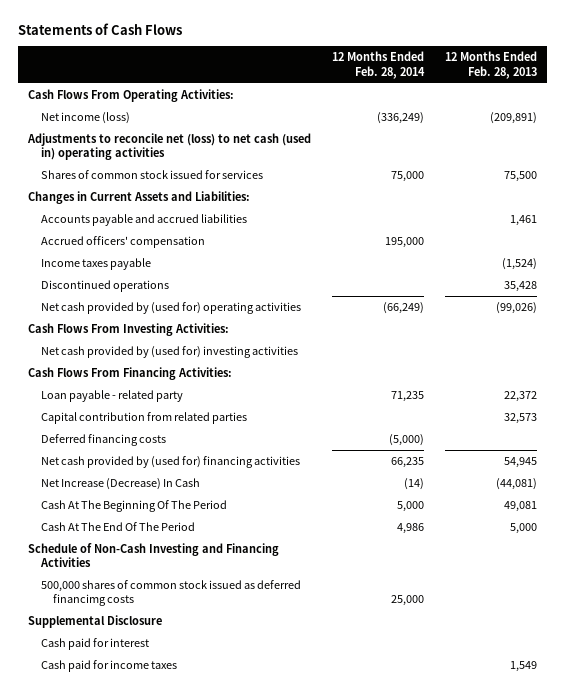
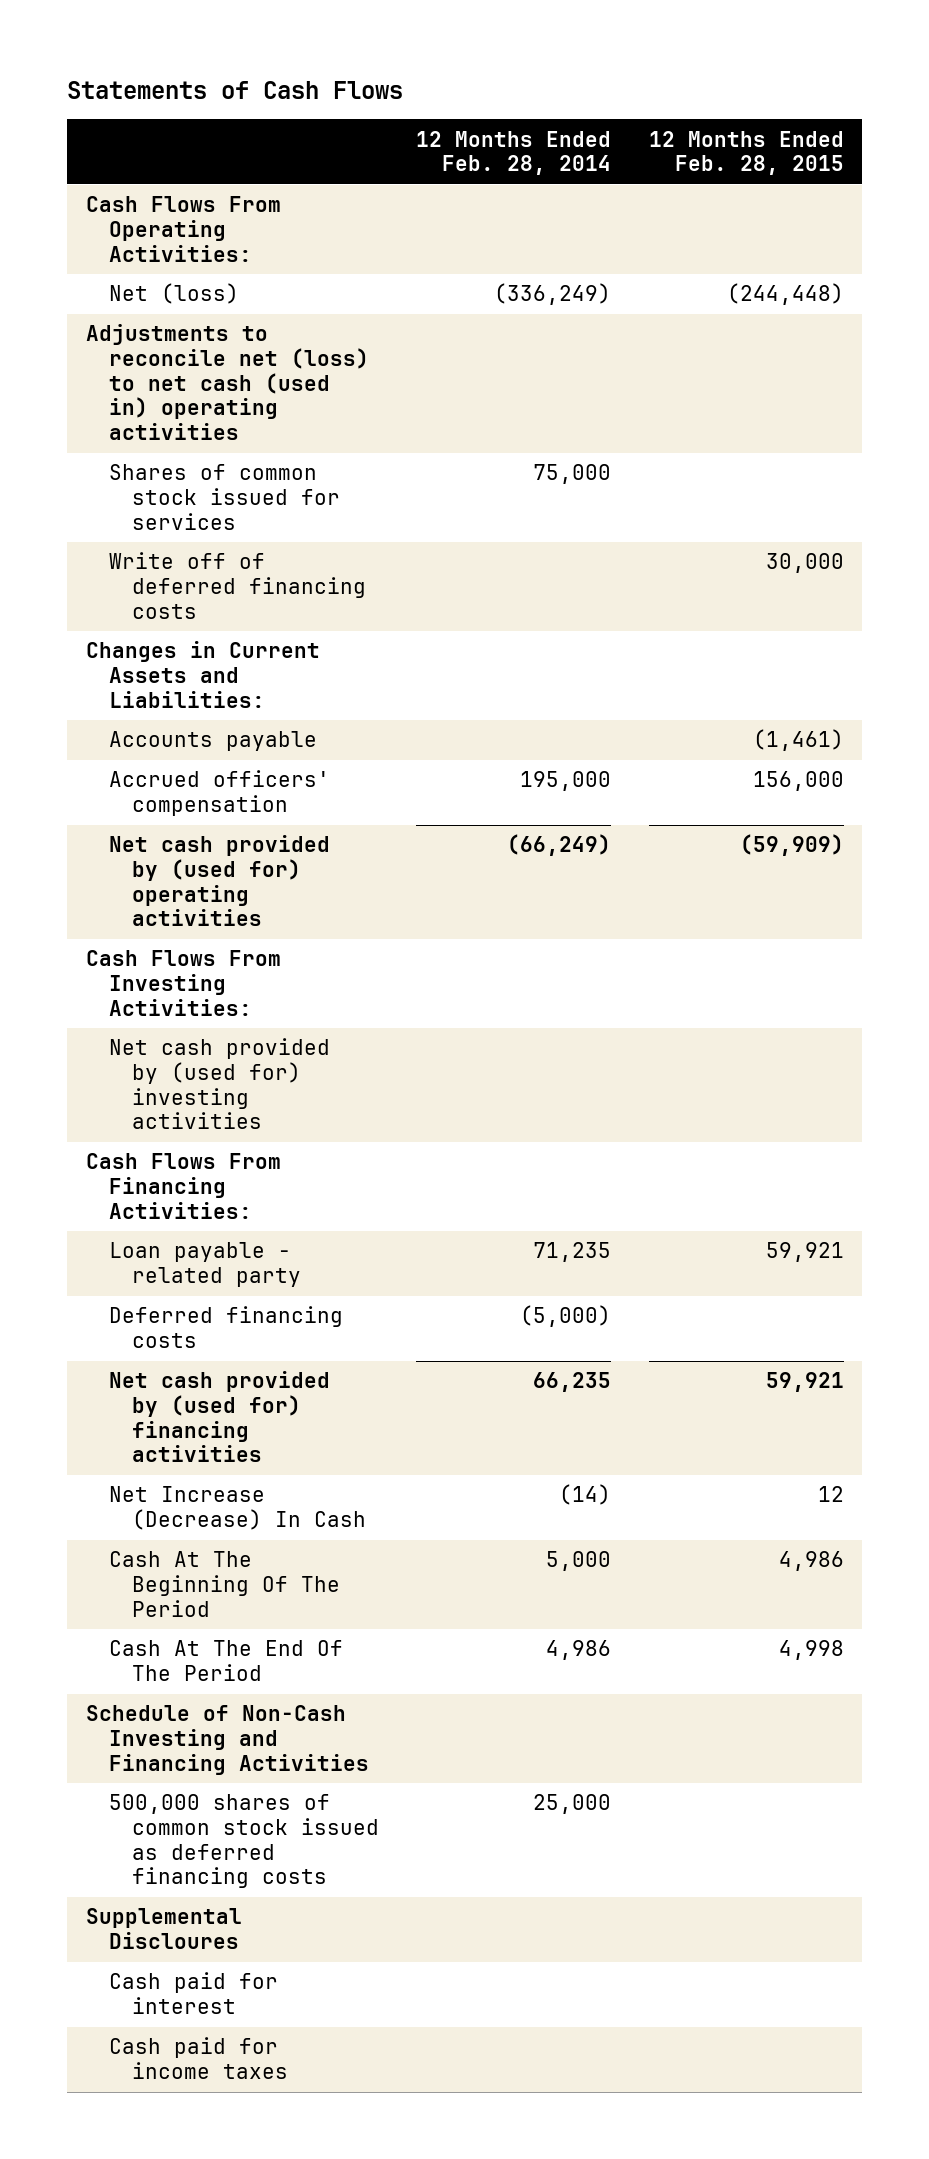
- | 12 Months Ended Feb. 28, 2014 | 12 Months Ended Feb. 28, 2013
+ | 12 Months Ended Feb. 28, 2014 | 12 Months Ended Feb. 28, 2015
- Net income (loss) | (336,249) | (209,891)
+ Net (loss) | (336,249) | (244,448)
+ Write off of deferred financing costs | | 30,000
- Accounts payable and accrued liabilities | | 1,461
+ Accounts payable | | (1,461)
- Income taxes payable | | (1,524)
- Discontinued operations | | 35,428
- Capital contribution from related parties | | 32,573
- 500,000 shares of common stock issued as deferred financimg costs | 25,000 |
- Supplemental Disclosure
+ 500,000 shares of common stock issued as deferred financing costs | 25,000 |
+ Supplemental Discloures

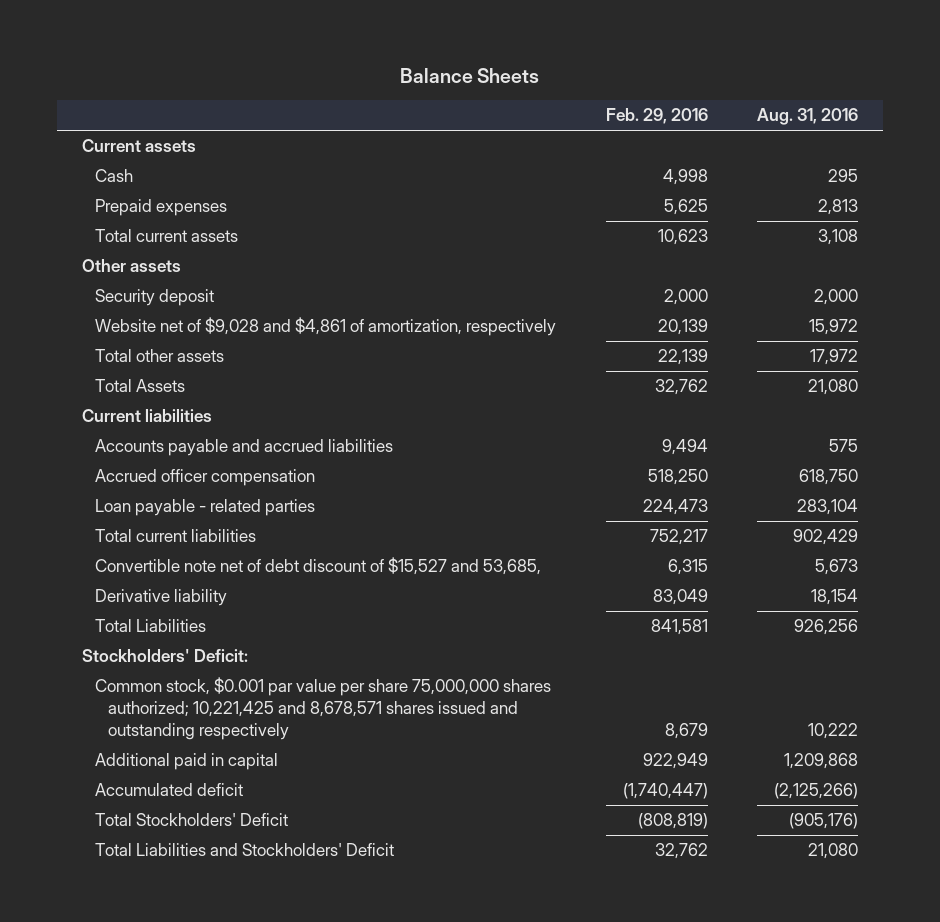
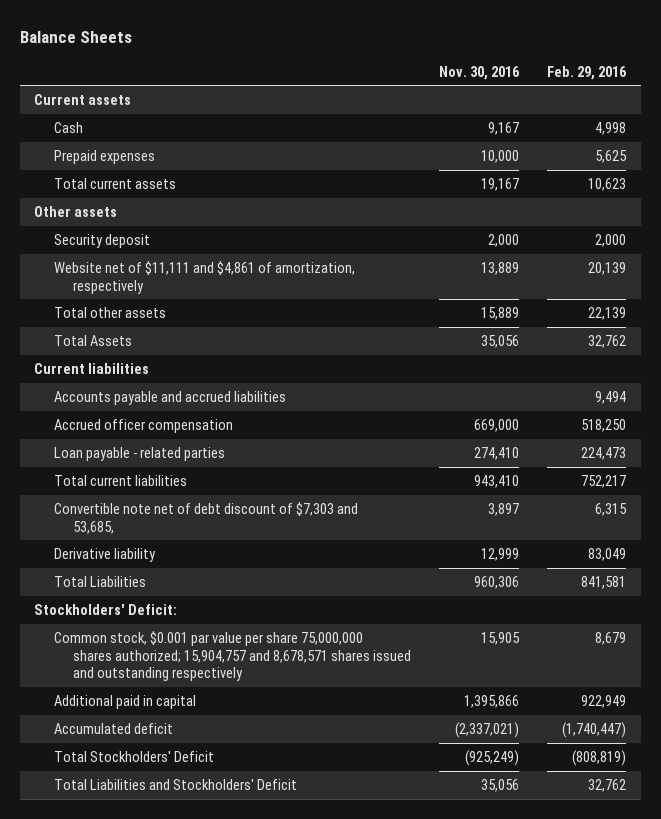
- | Feb. 29, 2016 | Aug. 31, 2016
+ | Nov. 30, 2016 | Feb. 29, 2016
- Website net of $9,028 and $4,861 of amortization, respectively | 20,139 | 15,972
+ Website net of $11,111 and $4,861 of amortization, respectively | 13,889 | 20,139
- Convertible note net of debt discount of $15,527 and 53,685, | 6,315 | 5,673
+ Convertible note net of debt discount of $7,303 and 53,685, | 3,897 | 6,315
- Common stock, $0.001 par value per share 75,000,000 shares authorized; 10,221,425 and 8,678,571 shares issued and outstanding respectively | 8,679 | 10,222
+ Common stock, $0.001 par value per share 75,000,000 shares authorized; 15,904,757 and 8,678,571 shares issued and outstanding respectively | 15,905 | 8,679

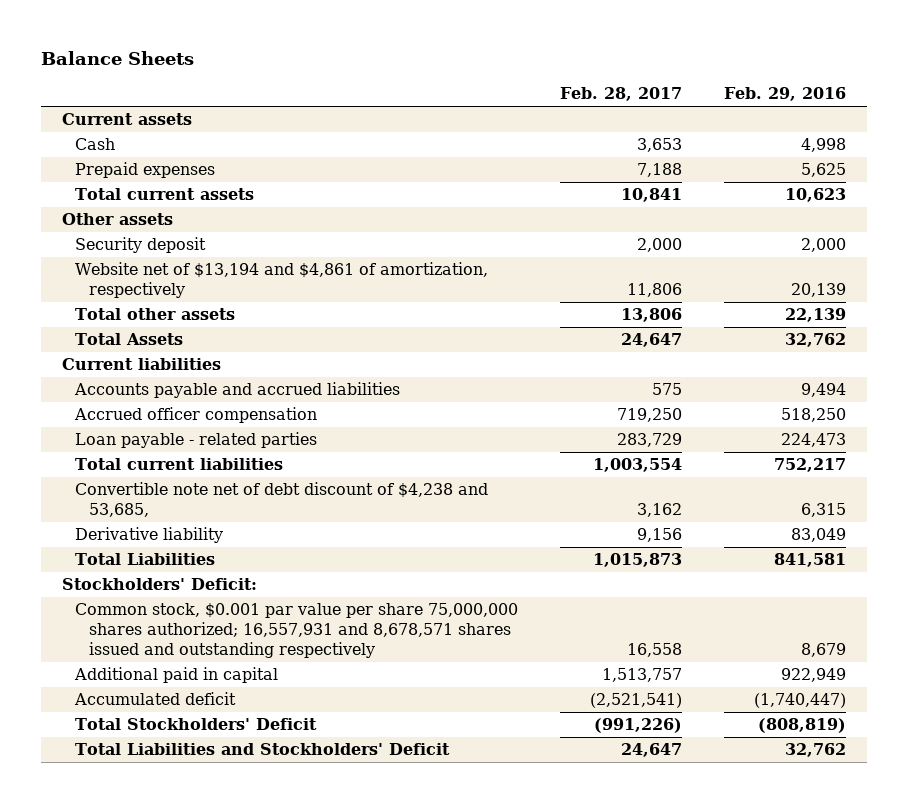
- | Nov. 30, 2016 | Feb. 29, 2016
+ | Feb. 28, 2017 | Feb. 29, 2016
- Website net of $11,111 and $4,861 of amortization, respectively | 13,889 | 20,139
+ Website net of $13,194 and $4,861 of amortization, respectively | 11,806 | 20,139
- Convertible note net of debt discount of $7,303 and 53,685, | 3,897 | 6,315
+ Convertible note net of debt discount of $4,238 and 53,685, | 3,162 | 6,315
- Common stock, $0.001 par value per share 75,000,000 shares authorized; 15,904,757 and 8,678,571 shares issued and outstanding respectively | 15,905 | 8,679
+ Common stock, $0.001 par value per share 75,000,000 shares authorized; 16,557,931 and 8,678,571 shares issued and outstanding respectively | 16,558 | 8,679

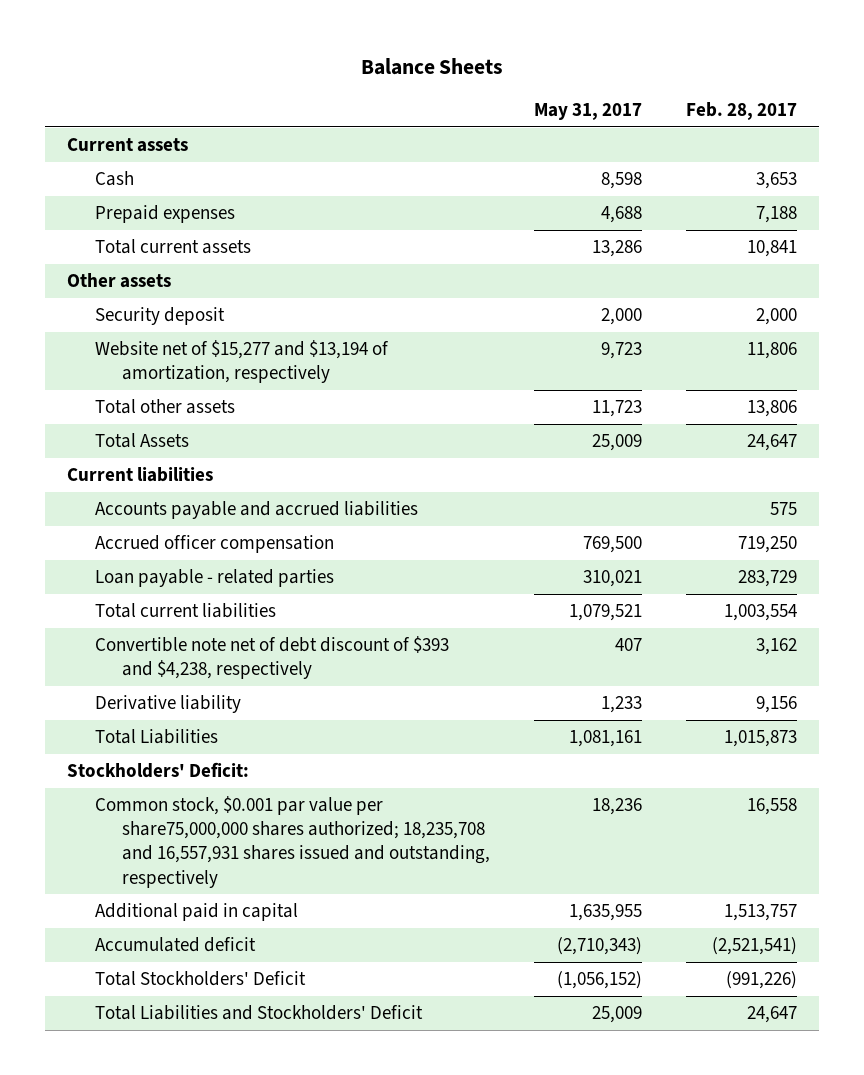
- | Feb. 28, 2017 | Feb. 29, 2016
+ | May 31, 2017 | Feb. 28, 2017
- Website net of $13,194 and $4,861 of amortization, respectively | 11,806 | 20,139
+ Website net of $15,277 and $13,194 of amortization, respectively | 9,723 | 11,806
- Convertible note net of debt discount of $4,238 and 53,685, | 3,162 | 6,315
+ Convertible note net of debt discount of $393 and $4,238, respectively | 407 | 3,162
- Common stock, $0.001 par value per share 75,000,000 shares authorized; 16,557,931 and 8,678,571 shares issued and outstanding respectively | 16,558 | 8,679
+ Common stock, $0.001 par value per share75,000,000 shares authorized; 18,235,708 and 16,557,931 shares issued and outstanding, respectively | 18,236 | 16,558

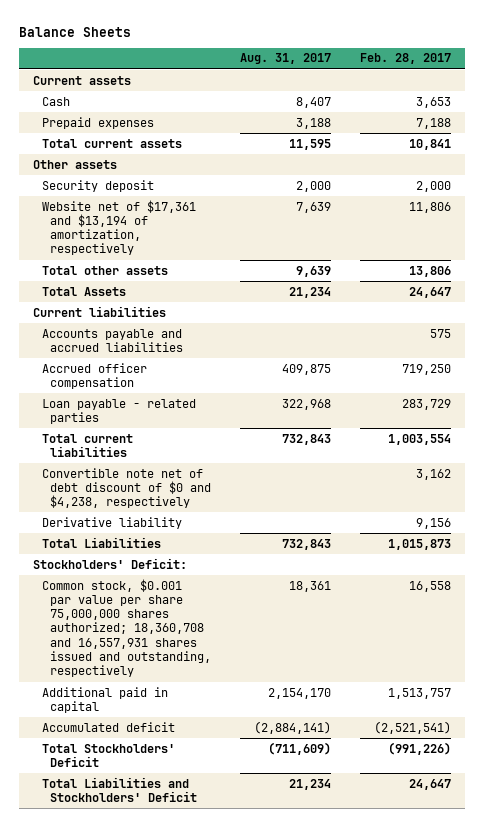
- | May 31, 2017 | Feb. 28, 2017
+ | Aug. 31, 2017 | Feb. 28, 2017
- Website net of $15,277 and $13,194 of amortization, respectively | 9,723 | 11,806
+ Website net of $17,361 and $13,194 of amortization, respectively | 7,639 | 11,806
- Convertible note net of debt discount of $393 and $4,238, respectively | 407 | 3,162
+ Convertible note net of debt discount of $0 and $4,238, respectively | | 3,162
- Common stock, $0.001 par value per share75,000,000 shares authorized; 18,235,708 and 16,557,931 shares issued and outstanding, respectively | 18,236 | 16,558
+ Common stock, $0.001 par value per share 75,000,000 shares authorized; 18,360,708 and 16,557,931 shares issued and outstanding, respectively | 18,361 | 16,558

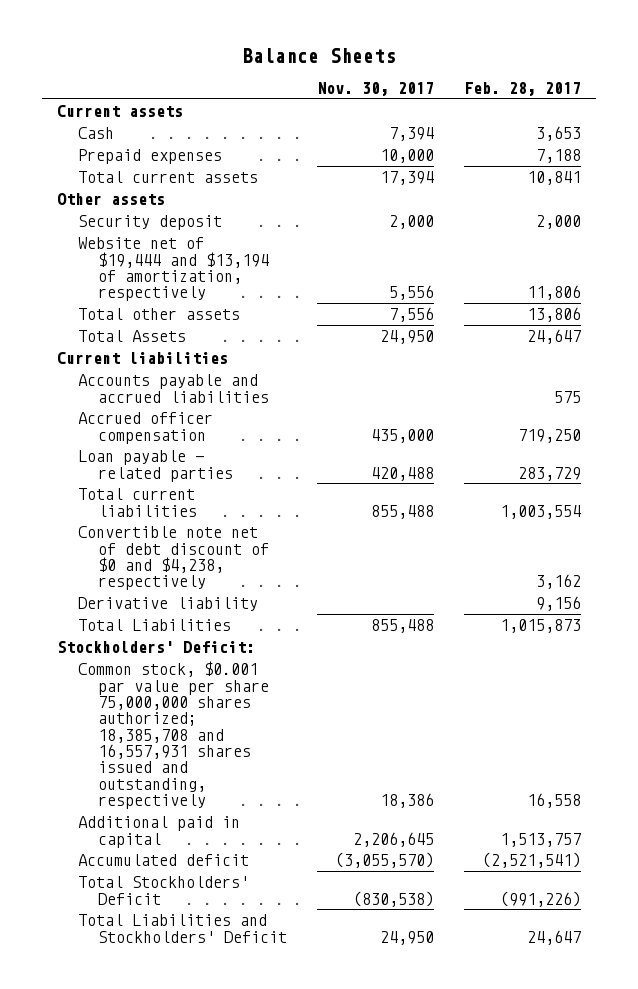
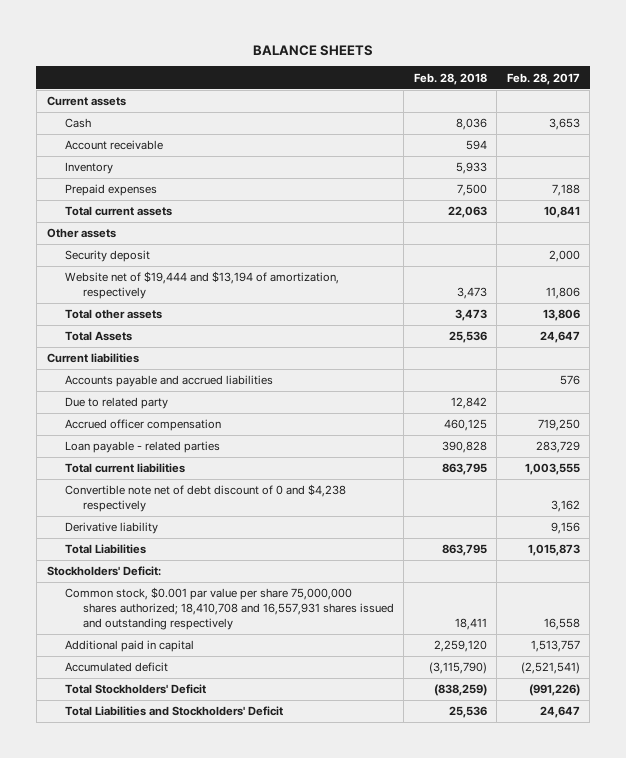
- Balance Sheets
+ BALANCE SHEETS
- | Nov. 30, 2017 | Feb. 28, 2017
+ | Feb. 28, 2018 | Feb. 28, 2017
+ Account receivable | 594 |
+ Inventory | 5,933 |
- Accounts payable and accrued liabilities | | 575
+ Accounts payable and accrued liabilities | | 576
+ Due to related party | 12,842 |
- Total current liabilities | 855,488 | 1,003,554
- Convertible note net of debt discount of $0 and $4,238, respectively | | 3,162
+ Total current liabilities | 863,795 | 1,003,555
+ Convertible note net of debt discount of 0 and $4,238 respectively | | 3,162
- Common stock, $0.001 par value per share 75,000,000 shares authorized; 18,385,708 and 16,557,931 shares issued and outstanding, respectively | 18,386 | 16,558
+ Common stock, $0.001 par value per share 75,000,000 shares authorized; 18,410,708 and 16,557,931 shares issued and outstanding respectively | 18,411 | 16,558

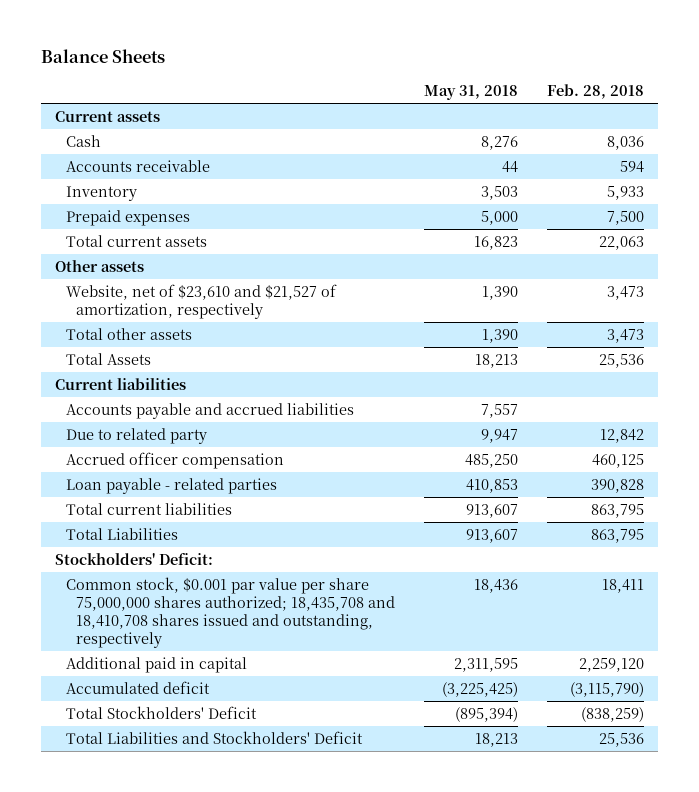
- BALANCE SHEETS
+ Balance Sheets
- | Feb. 28, 2018 | Feb. 28, 2017
+ | May 31, 2018 | Feb. 28, 2018
- Account receivable | 594 |
+ Accounts receivable | 44 | 594
- Security deposit | | 2,000
- Website net of $19,444 and $13,194 of amortization, respectively | 3,473 | 11,806
+ Website, net of $23,610 and $21,527 of amortization, respectively | 1,390 | 3,473
- Convertible note net of debt discount of 0 and $4,238 respectively | | 3,162
- Derivative liability | | 9,156
- Common stock, $0.001 par value per share 75,000,000 shares authorized; 18,410,708 and 16,557,931 shares issued and outstanding respectively | 18,411 | 16,558
+ Common stock, $0.001 par value per share 75,000,000 shares authorized; 18,435,708 and 18,410,708 shares issued and outstanding, respectively | 18,436 | 18,411

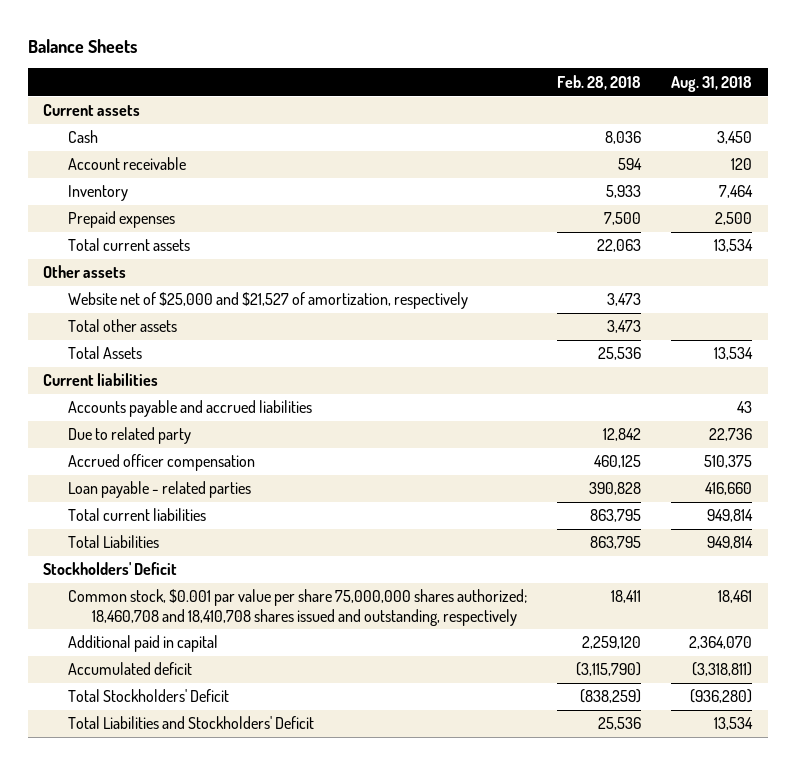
- | May 31, 2018 | Feb. 28, 2018
+ | Feb. 28, 2018 | Aug. 31, 2018
- Accounts receivable | 44 | 594
+ Account receivable | 594 | 120
- Website, net of $23,610 and $21,527 of amortization, respectively | 1,390 | 3,473
+ Website net of $25,000 and $21,527 of amortization, respectively | 3,473 |
- Stockholders' Deficit:
- Common stock, $0.001 par value per share 75,000,000 shares authorized; 18,435,708 and 18,410,708 shares issued and outstanding, respectively | 18,436 | 18,411
+ Stockholders' Deficit
+ Common stock, $0.001 par value per share 75,000,000 shares authorized; 18,460,708 and 18,410,708 shares issued and outstanding, respectively | 18,411 | 18,461

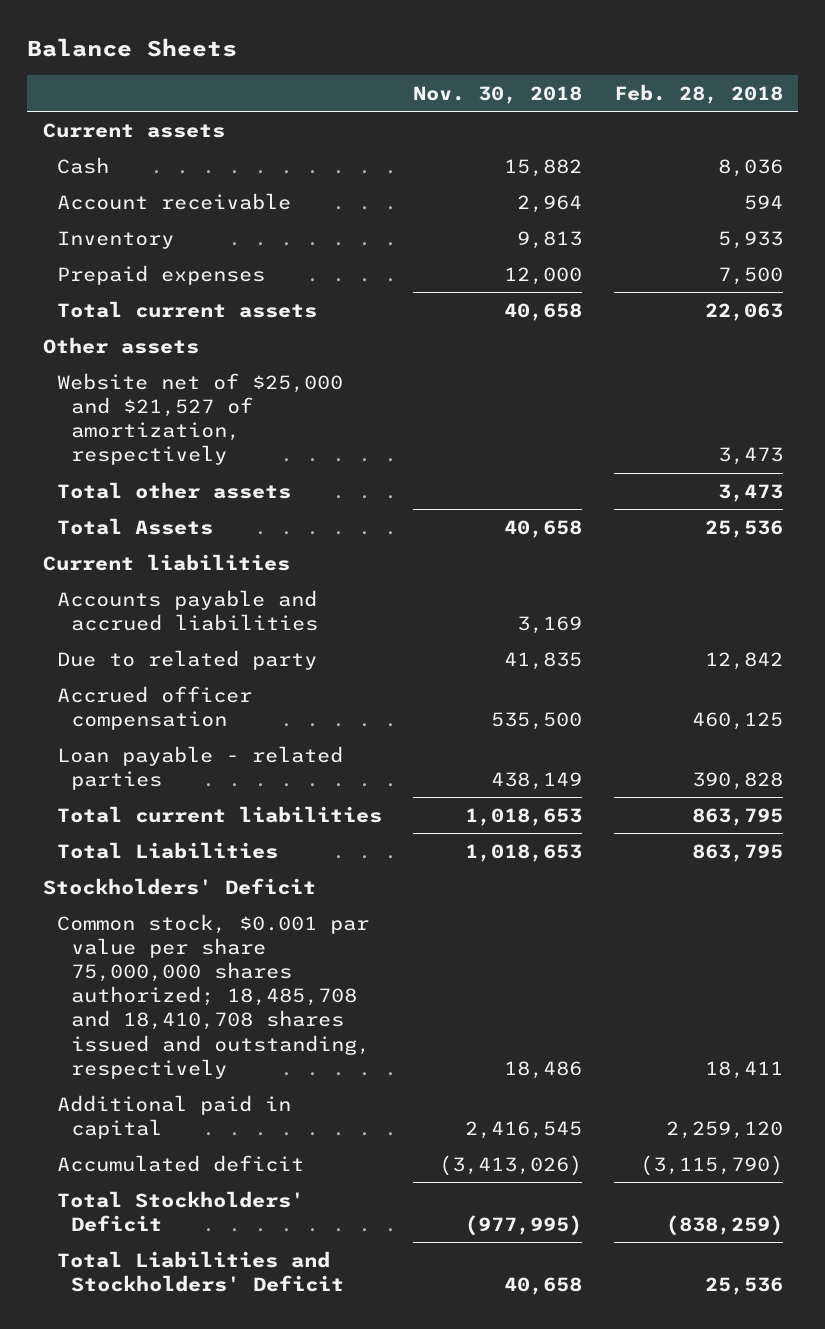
- | Feb. 28, 2018 | Aug. 31, 2018
+ | Nov. 30, 2018 | Feb. 28, 2018
- Common stock, $0.001 par value per share 75,000,000 shares authorized; 18,460,708 and 18,410,708 shares issued and outstanding, respectively | 18,411 | 18,461
+ Common stock, $0.001 par value per share 75,000,000 shares authorized; 18,485,708 and 18,410,708 shares issued and outstanding, respectively | 18,486 | 18,411

